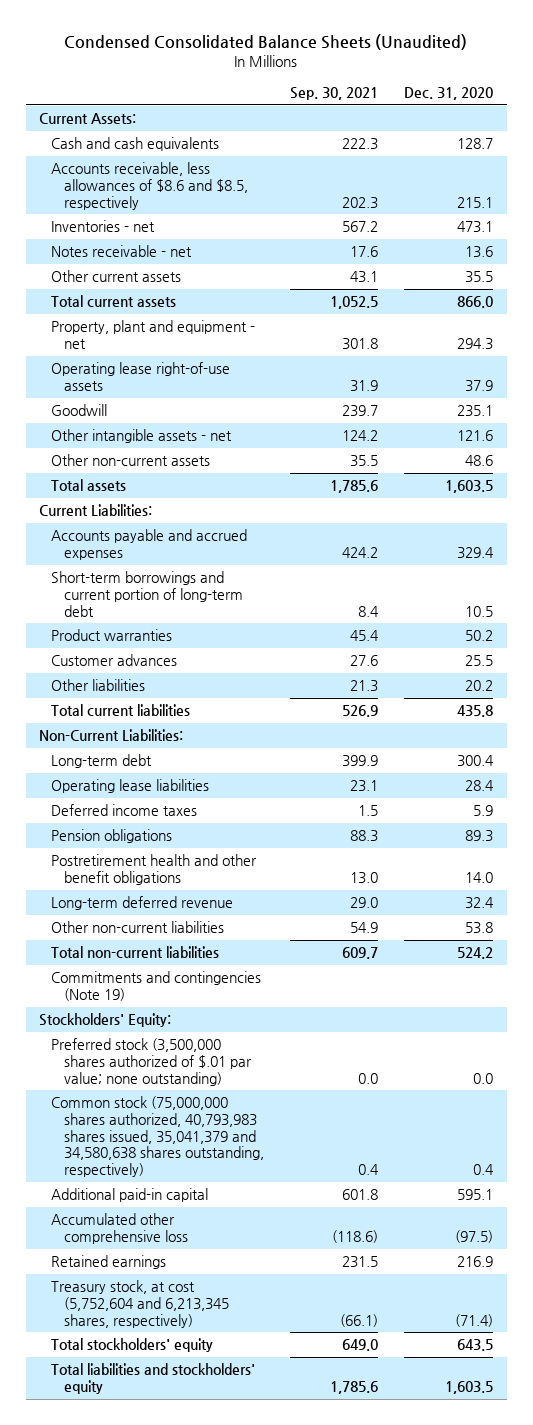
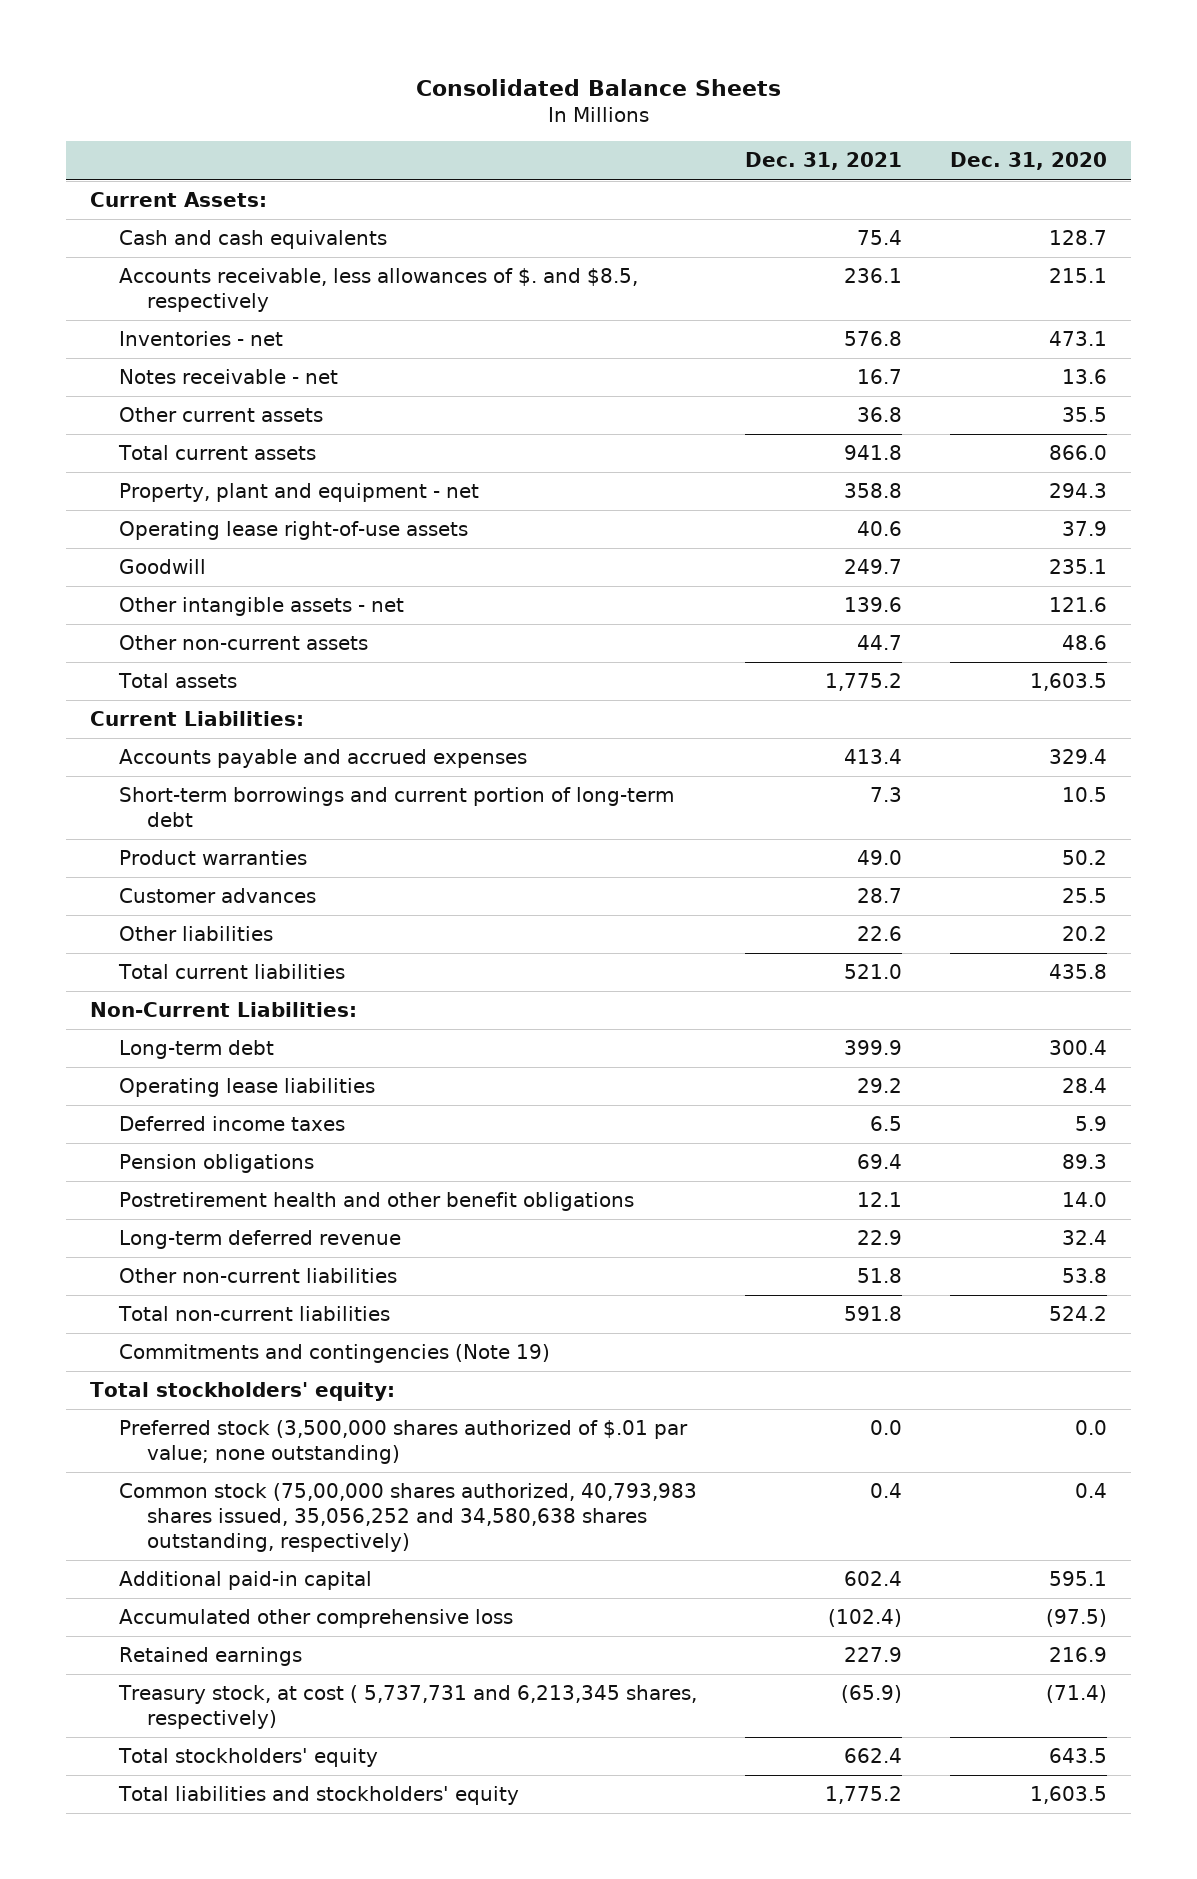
- Condensed Consolidated Balance Sheets (Unaudited)
+ Consolidated Balance Sheets
- | Sep. 30, 2021 | Dec. 31, 2020
+ | Dec. 31, 2021 | Dec. 31, 2020
- Accounts receivable, less allowances of $8.6 and $8.5, respectively | 202.3 | 215.1
+ Accounts receivable, less allowances of $. and $8.5, respectively | 236.1 | 215.1
- Stockholders' Equity:
+ Total stockholders' equity:
- Common stock (75,000,000 shares authorized, 40,793,983 shares issued, 35,041,379 and 34,580,638 shares outstanding, respectively) | 0.4 | 0.4
+ Common stock (75,00,000 shares authorized, 40,793,983 shares issued, 35,056,252 and 34,580,638 shares outstanding, respectively) | 0.4 | 0.4
- Treasury stock, at cost (5,752,604 and 6,213,345 shares, respectively) | (66.1) | (71.4)
+ Treasury stock, at cost ( 5,737,731 and 6,213,345 shares, respectively) | (65.9) | (71.4)

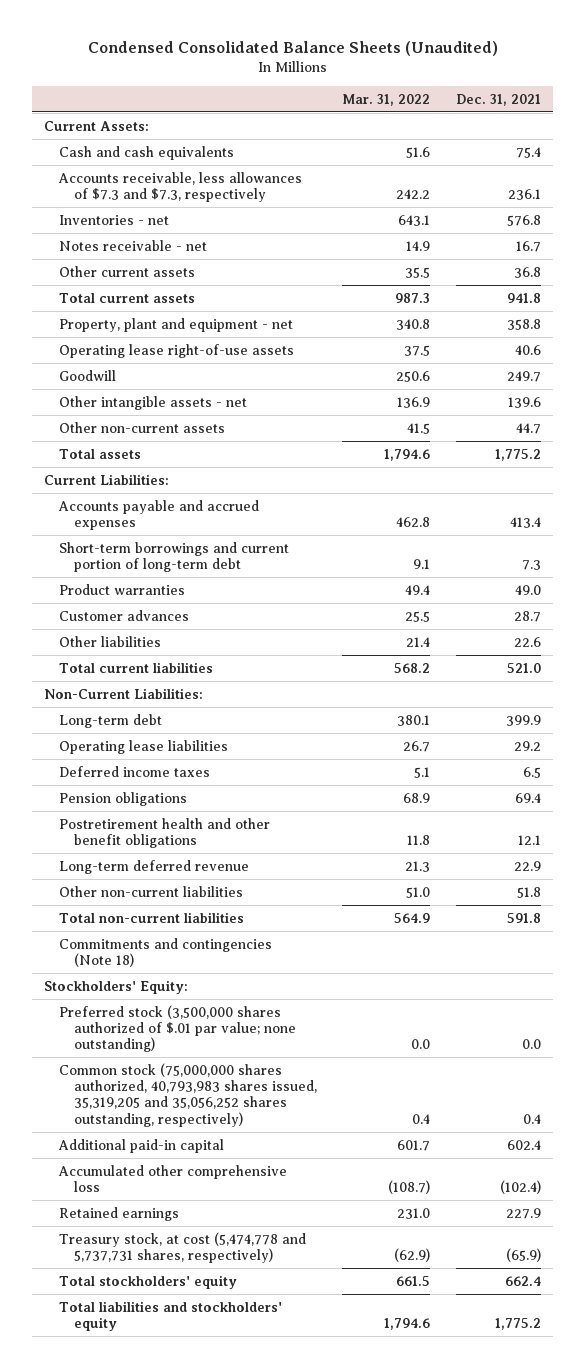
- Consolidated Balance Sheets
+ Condensed Consolidated Balance Sheets (Unaudited)
- | Dec. 31, 2021 | Dec. 31, 2020
+ | Mar. 31, 2022 | Dec. 31, 2021
- Accounts receivable, less allowances of $. and $8.5, respectively | 236.1 | 215.1
+ Accounts receivable, less allowances of $7.3 and $7.3, respectively | 242.2 | 236.1
- Commitments and contingencies (Note 19)
- Total stockholders' equity:
+ Commitments and contingencies (Note 18)
+ Stockholders' Equity:
- Common stock (75,00,000 shares authorized, 40,793,983 shares issued, 35,056,252 and 34,580,638 shares outstanding, respectively) | 0.4 | 0.4
+ Common stock (75,000,000 shares authorized, 40,793,983 shares issued, 35,319,205 and 35,056,252 shares outstanding, respectively) | 0.4 | 0.4
- Treasury stock, at cost ( 5,737,731 and 6,213,345 shares, respectively) | (65.9) | (71.4)
+ Treasury stock, at cost (5,474,778 and 5,737,731 shares, respectively) | (62.9) | (65.9)

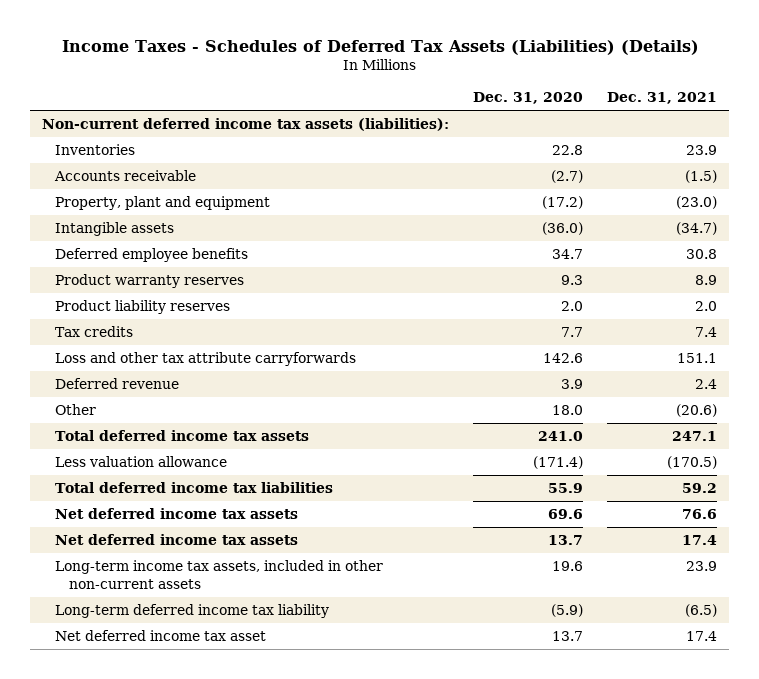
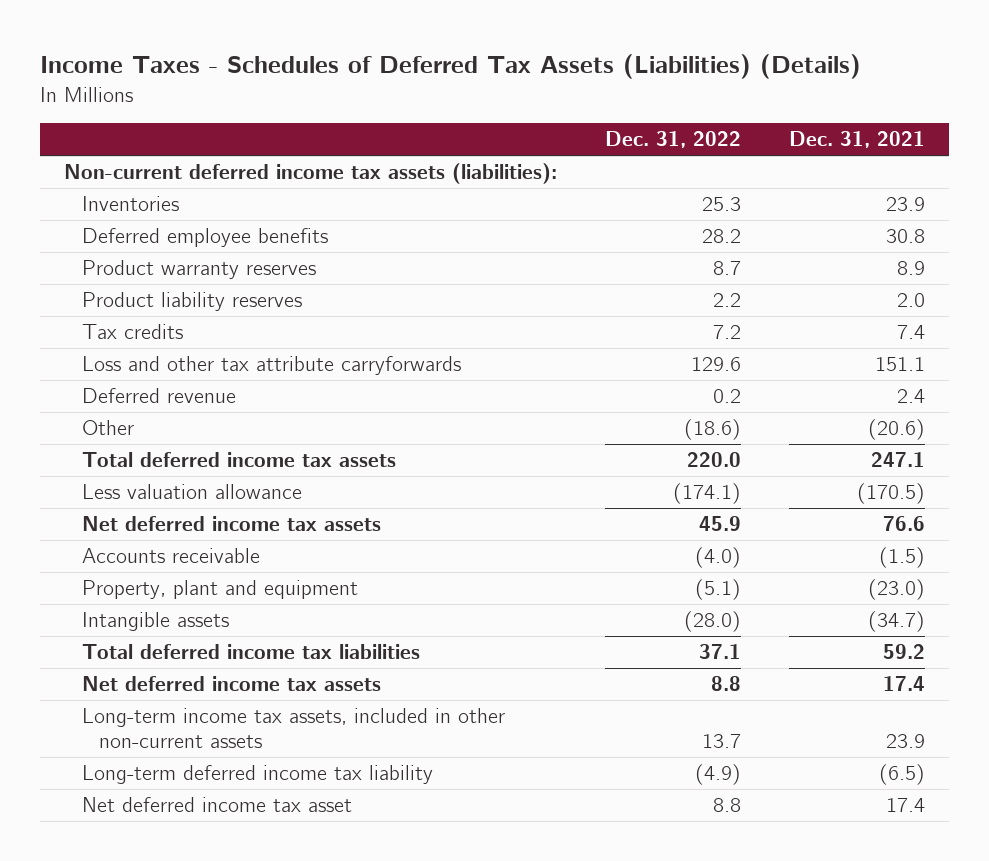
- | Dec. 31, 2020 | Dec. 31, 2021
+ | Dec. 31, 2022 | Dec. 31, 2021
moved down: Accounts receivable | (4.0) | (1.5)
moved down: Property, plant and equipment | (5.1) | (23.0)
moved down: Intangible assets | (28.0) | (34.7)
moved down: Total deferred income tax liabilities | 37.1 | 59.2

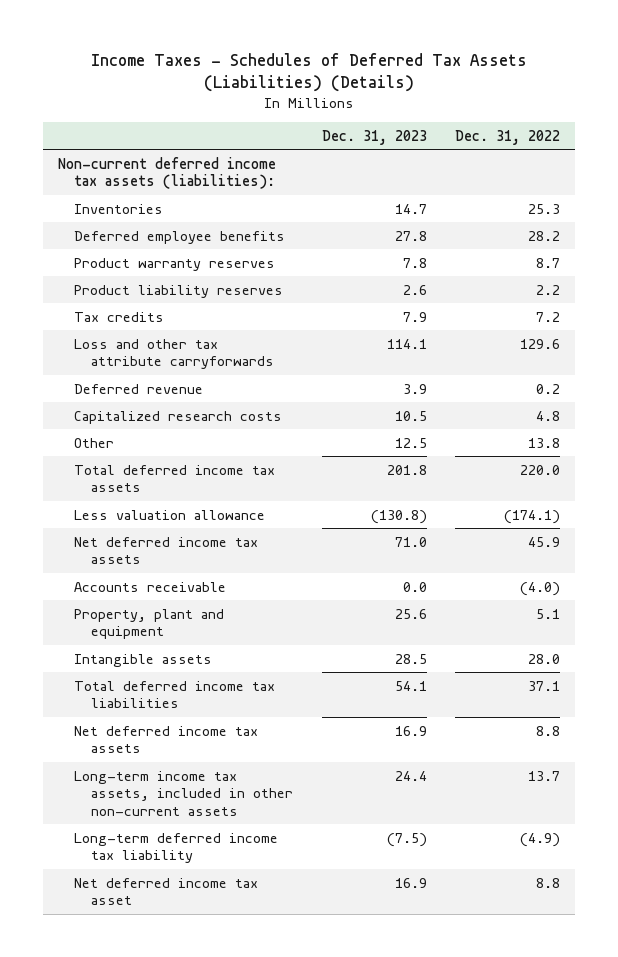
- | Dec. 31, 2022 | Dec. 31, 2021
+ | Dec. 31, 2023 | Dec. 31, 2022
- Other | (18.6) | (20.6)
+ Capitalized research costs | 10.5 | 4.8
+ Other | 12.5 | 13.8
- Property, plant and equipment | (5.1) | (23.0)
- Intangible assets | (28.0) | (34.7)
+ Property, plant and equipment | 25.6 | 5.1
+ Intangible assets | 28.5 | 28.0

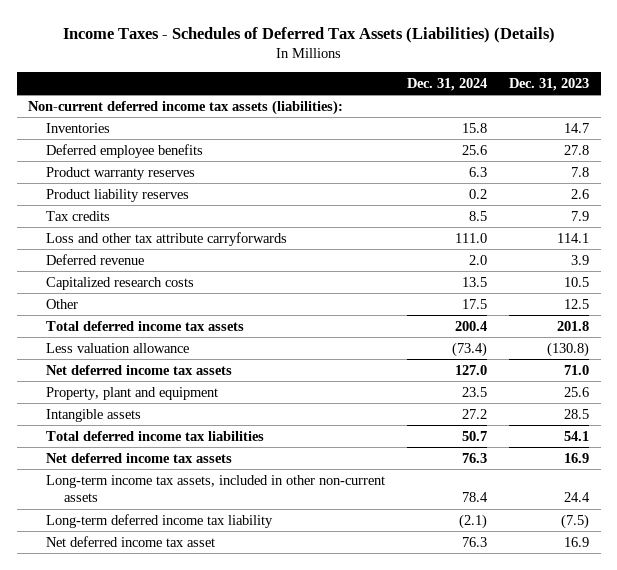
- | Dec. 31, 2023 | Dec. 31, 2022
+ | Dec. 31, 2024 | Dec. 31, 2023
- Accounts receivable | 0.0 | (4.0)

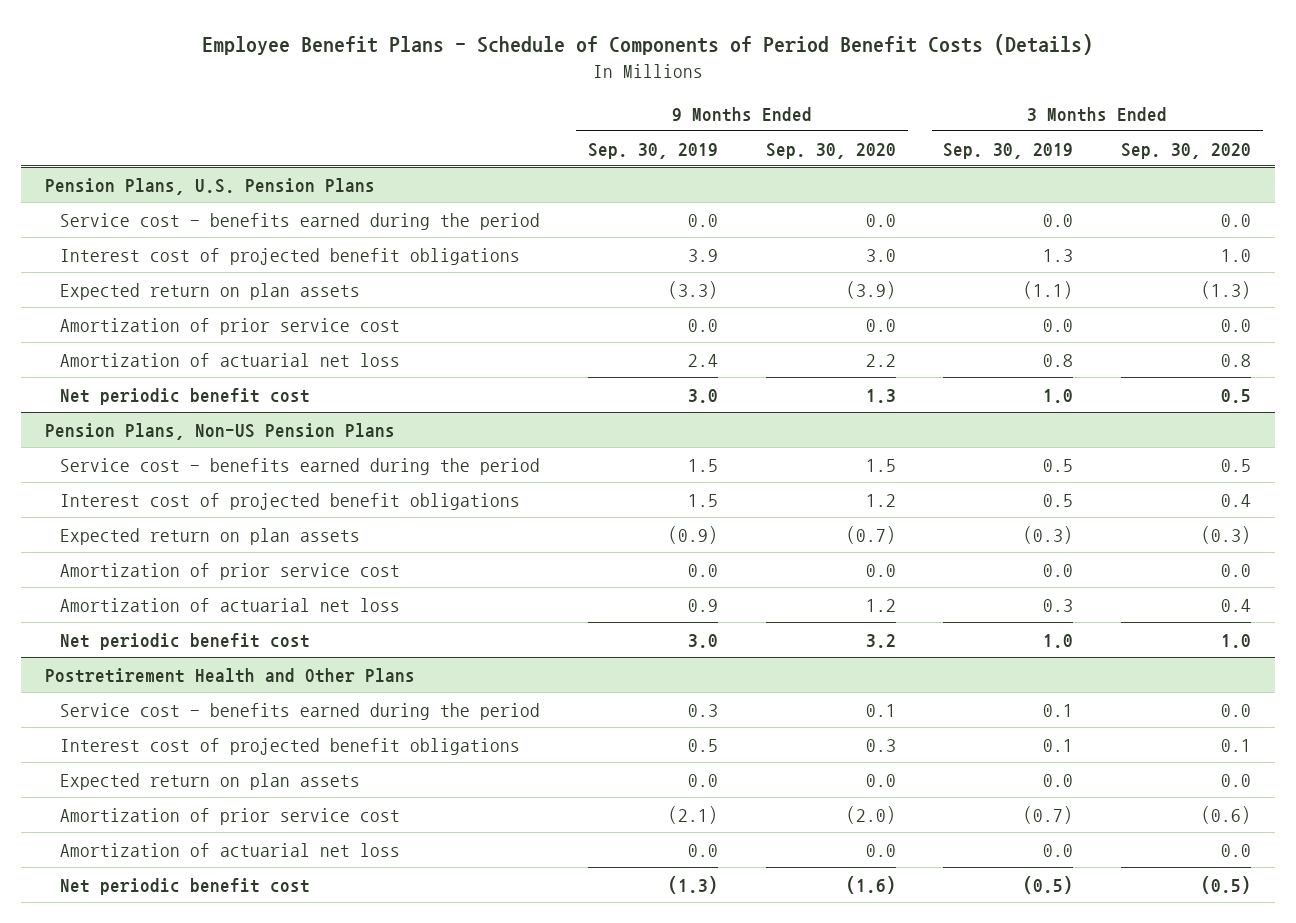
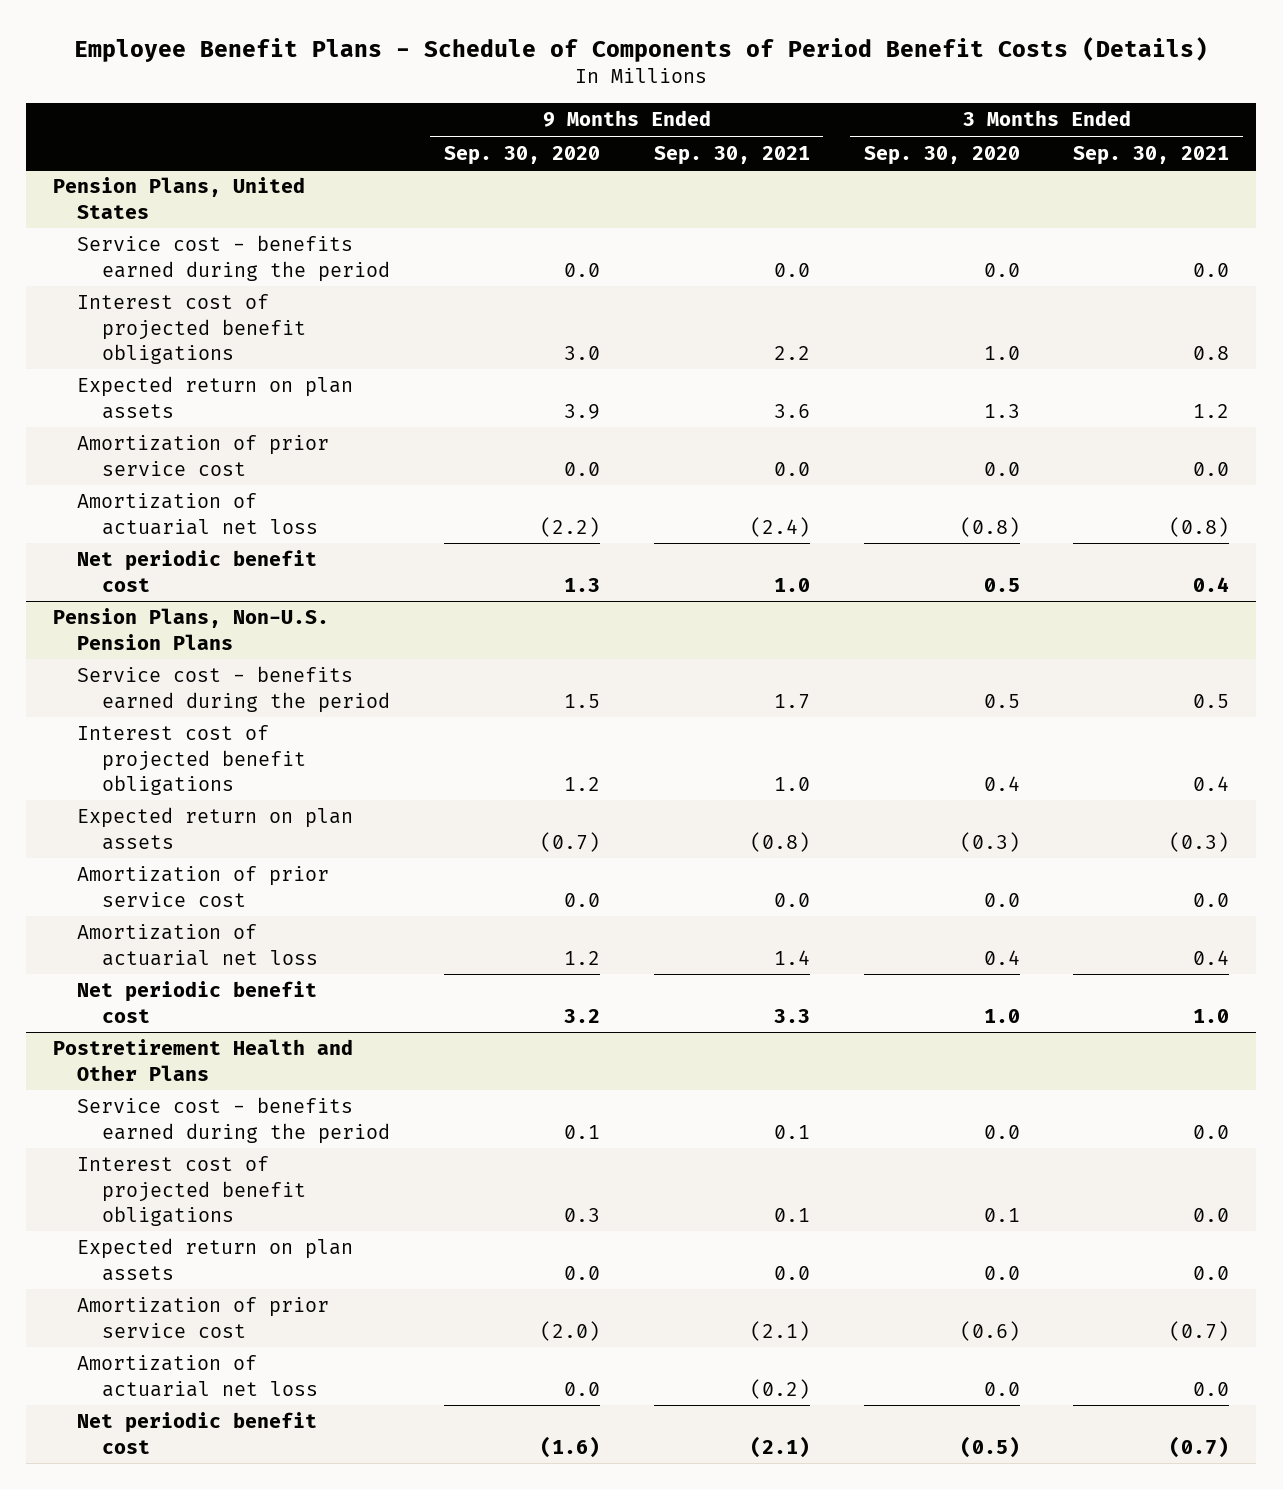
- | 9 Months Ended Sep. 30, 2019 | 9 Months Ended Sep. 30, 2020 | 3 Months Ended Sep. 30, 2019 | 3 Months Ended Sep. 30, 2020
+ | 9 Months Ended Sep. 30, 2020 | 9 Months Ended Sep. 30, 2021 | 3 Months Ended Sep. 30, 2020 | 3 Months Ended Sep. 30, 2021
- Pension Plans, U.S. Pension Plans
+ Pension Plans, United States
- Expected return on plan assets | (3.3) | (3.9) | (1.1) | (1.3)
+ Expected return on plan assets | 3.9 | 3.6 | 1.3 | 1.2
- Amortization of actuarial net loss | 2.4 | 2.2 | 0.8 | 0.8
+ Amortization of actuarial net loss | (2.2) | (2.4) | (0.8) | (0.8)
- Pension Plans, Non-US Pension Plans
+ Pension Plans, Non-U.S. Pension Plans

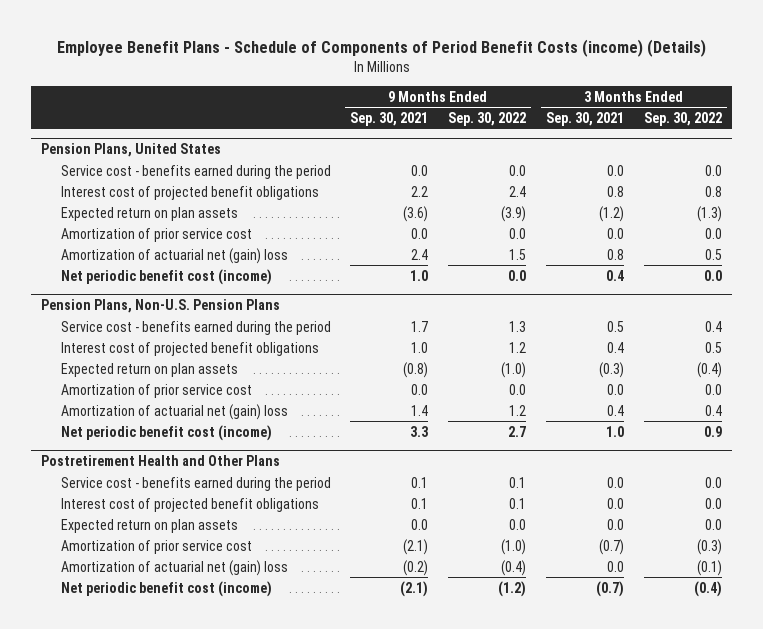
- Employee Benefit Plans - Schedule of Components of Period Benefit Costs (Details)
+ Employee Benefit Plans - Schedule of Components of Period Benefit Costs (income) (Details)
- | 9 Months Ended Sep. 30, 2020 | 9 Months Ended Sep. 30, 2021 | 3 Months Ended Sep. 30, 2020 | 3 Months Ended Sep. 30, 2021
+ | 9 Months Ended Sep. 30, 2021 | 9 Months Ended Sep. 30, 2022 | 3 Months Ended Sep. 30, 2021 | 3 Months Ended Sep. 30, 2022
@ Pension Plans, United States
- Expected return on plan assets | 3.9 | 3.6 | 1.3 | 1.2
+ Expected return on plan assets | (3.6) | (3.9) | (1.2) | (1.3)
- Amortization of actuarial net loss | (2.2) | (2.4) | (0.8) | (0.8)
- Net periodic benefit cost | 1.3 | 1.0 | 0.5 | 0.4
+ Amortization of actuarial net (gain) loss | 2.4 | 1.5 | 0.8 | 0.5
+ Net periodic benefit cost (income) | 1.0 | 0.0 | 0.4 | 0.0
@ Pension Plans, Non-U.S. Pension Plans
- Amortization of actuarial net loss | 1.2 | 1.4 | 0.4 | 0.4
- Net periodic benefit cost | 3.2 | 3.3 | 1.0 | 1.0
+ Amortization of actuarial net (gain) loss | 1.4 | 1.2 | 0.4 | 0.4
+ Net periodic benefit cost (income) | 3.3 | 2.7 | 1.0 | 0.9
@ Postretirement Health and Other Plans
- Amortization of actuarial net loss | 0.0 | (0.2) | 0.0 | 0.0
- Net periodic benefit cost | (1.6) | (2.1) | (0.5) | (0.7)
+ Amortization of actuarial net (gain) loss | (0.2) | (0.4) | 0.0 | (0.1)
+ Net periodic benefit cost (income) | (2.1) | (1.2) | (0.7) | (0.4)

